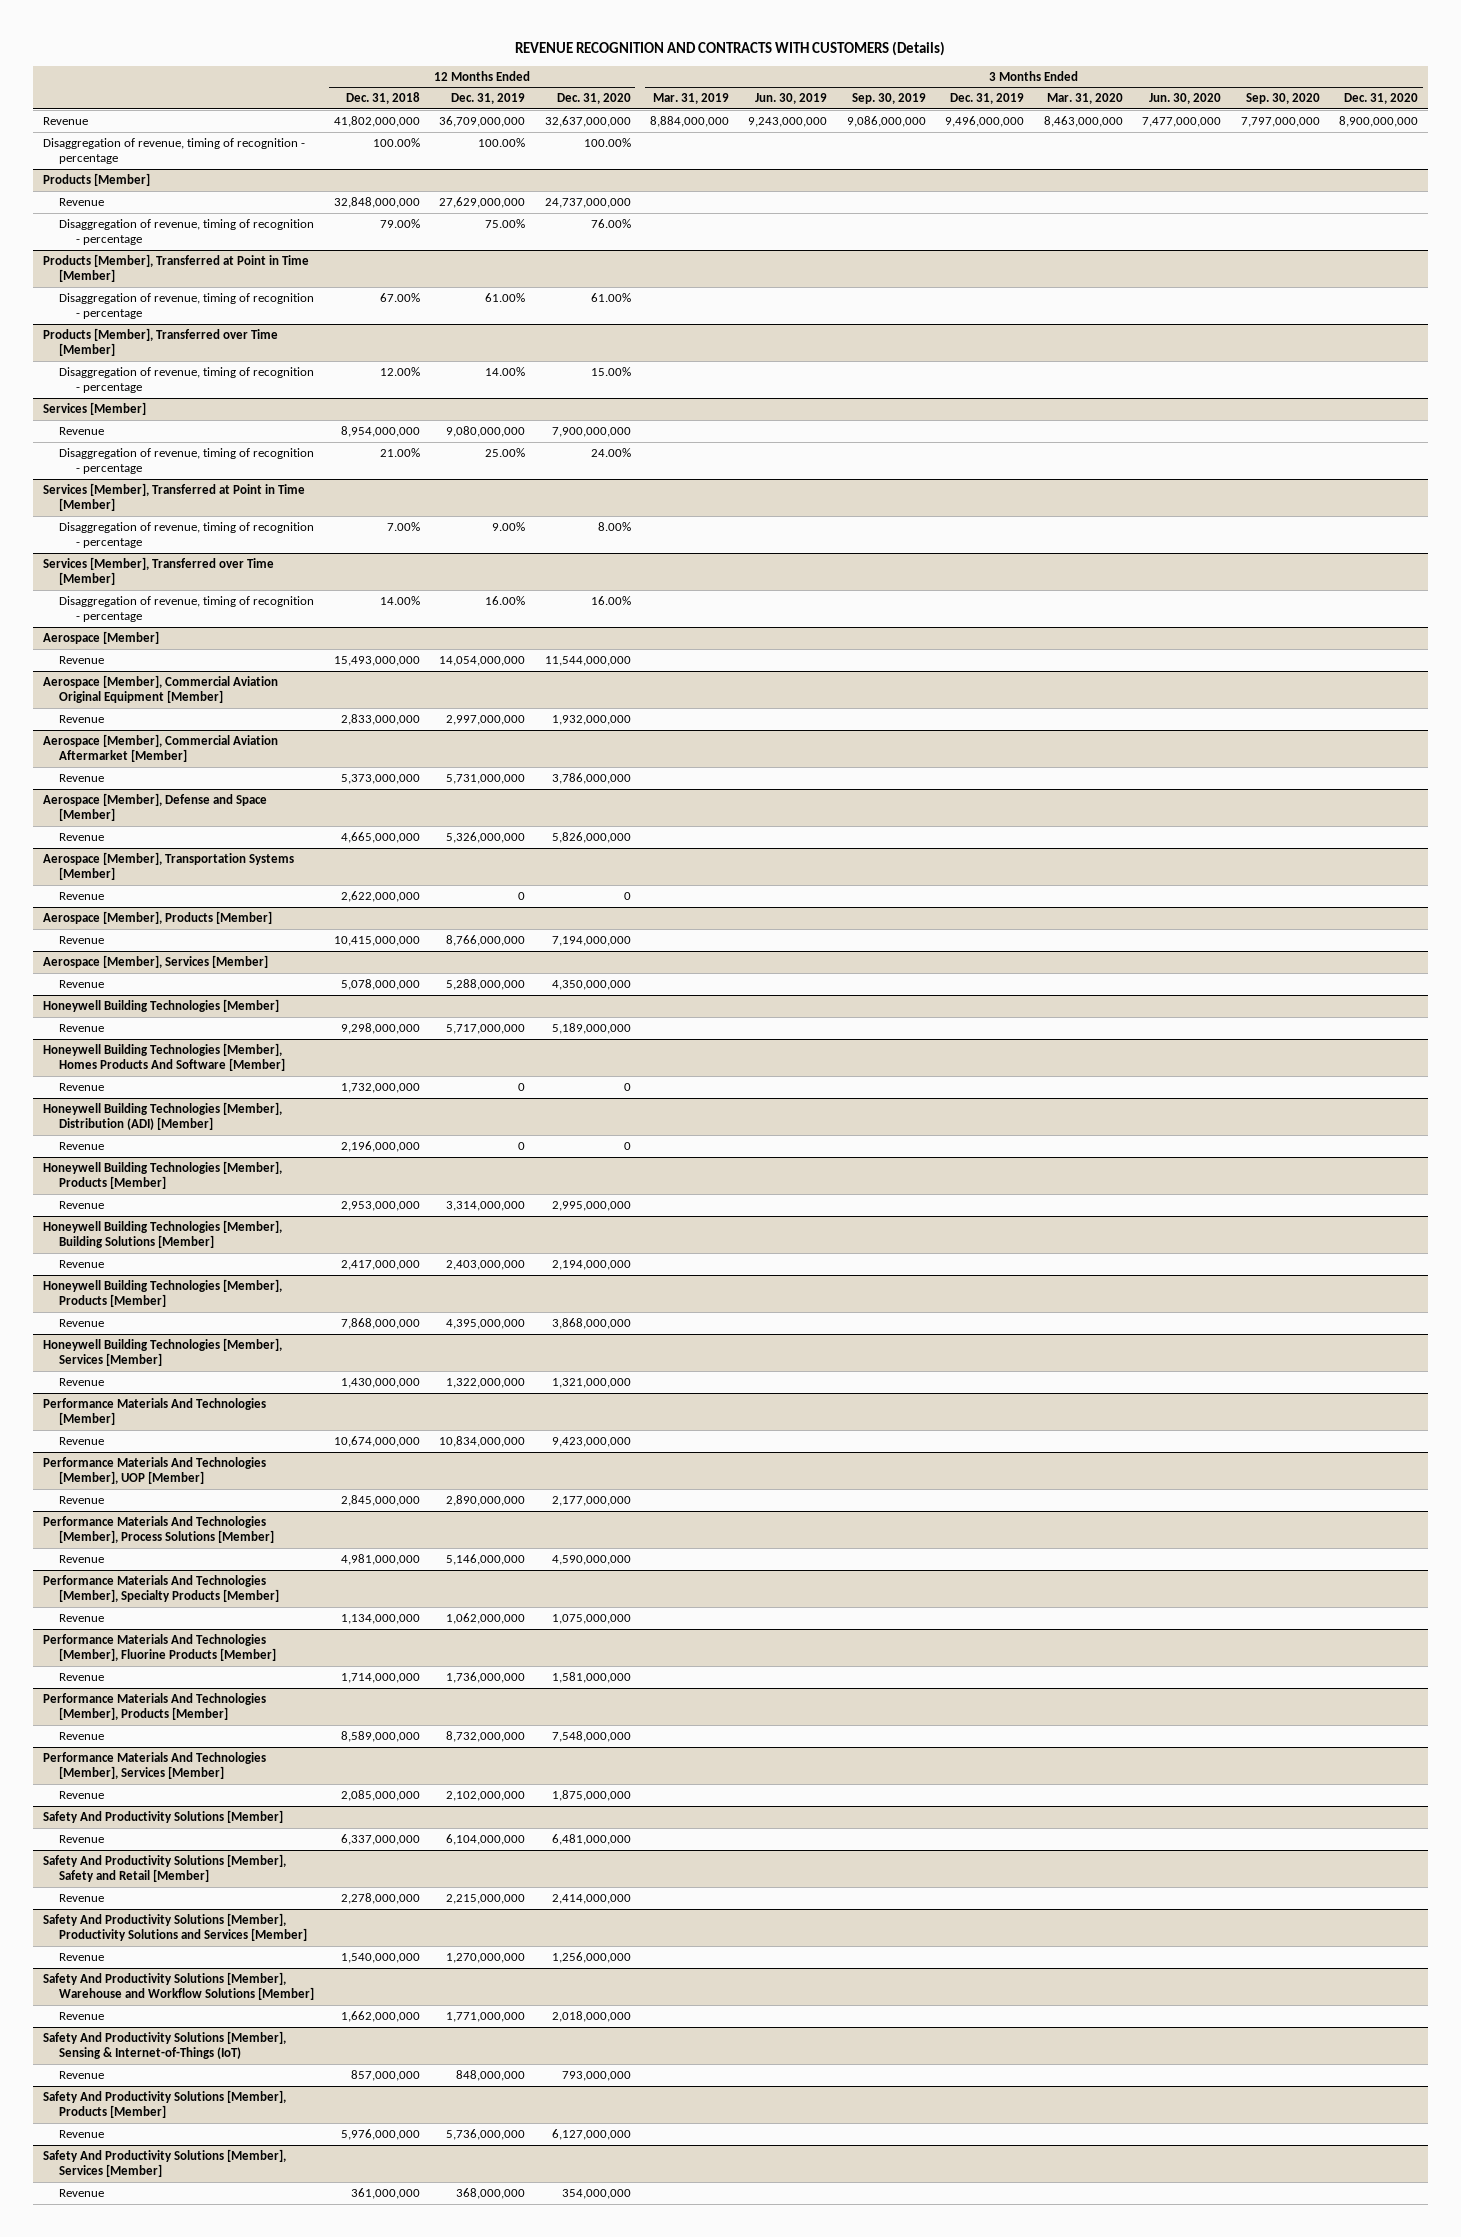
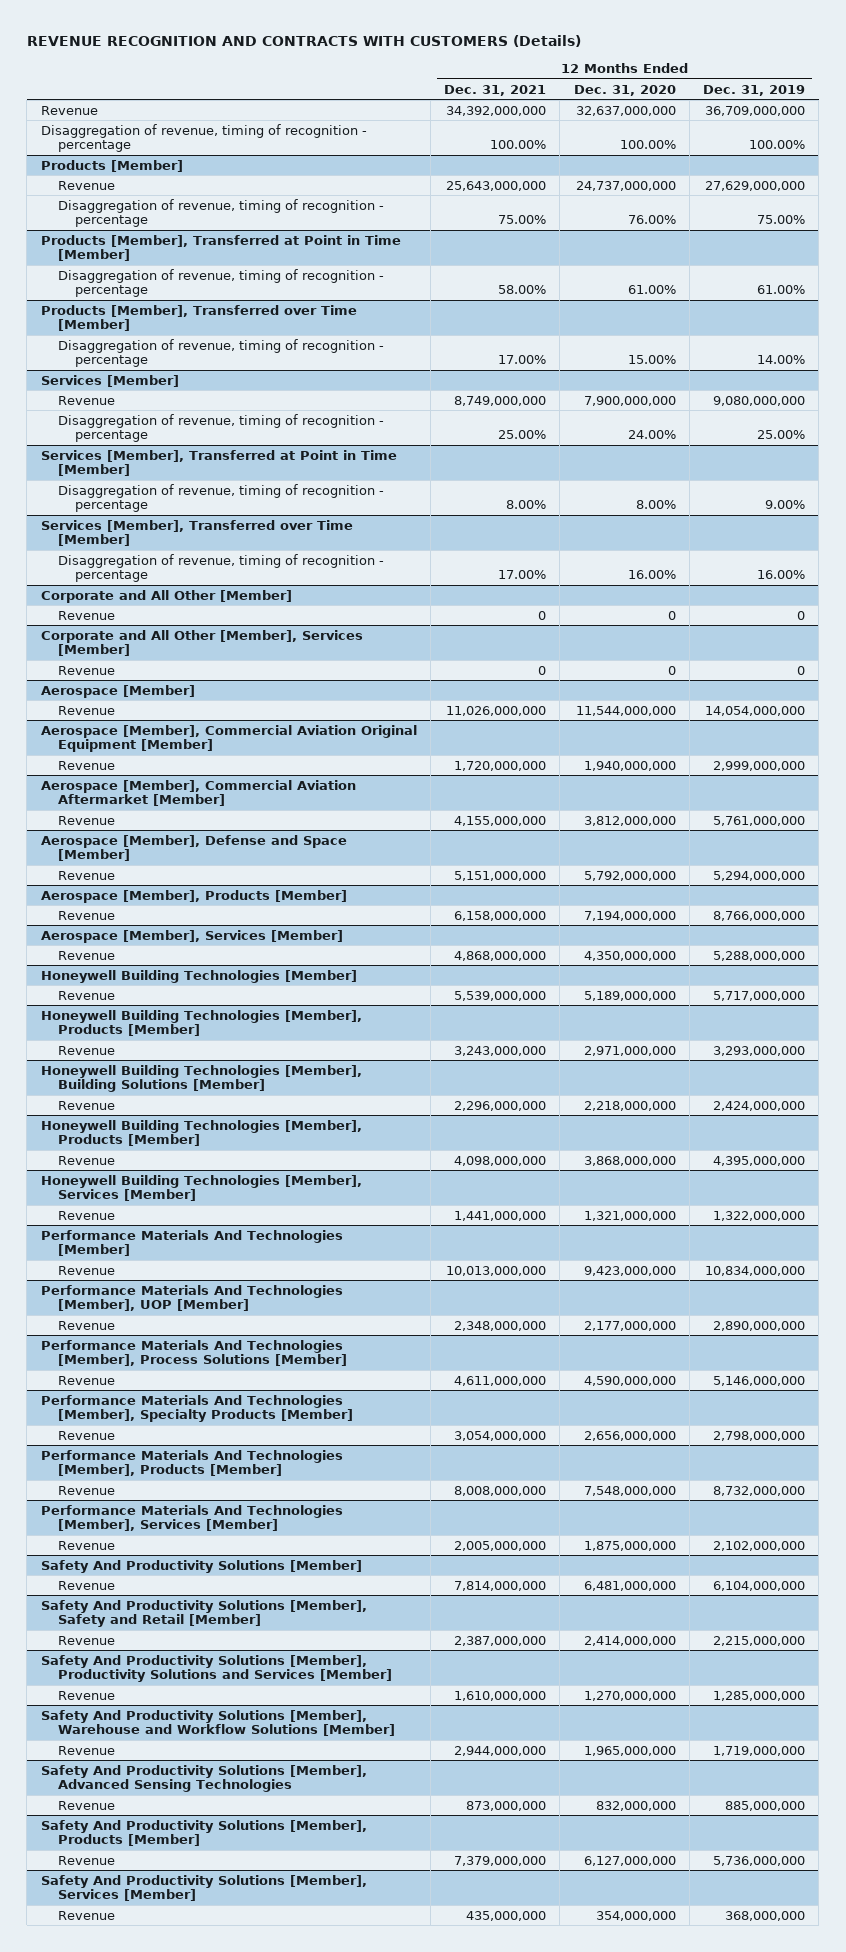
- | 12 Months Ended Dec. 31, 2018 | 12 Months Ended Dec. 31, 2019 | 12 Months Ended Dec. 31, 2020 | 3 Months Ended Mar. 31, 2019 | 3 Months Ended Jun. 30, 2019 | 3 Months Ended Sep. 30, 2019 | 3 Months Ended Dec. 31, 2019 | 3 Months Ended Mar. 31, 2020 | 3 Months Ended Jun. 30, 2020 | 3 Months Ended Sep. 30, 2020 | 3 Months Ended Dec. 31, 2020
+ | 12 Months Ended Dec. 31, 2021 | 12 Months Ended Dec. 31, 2020 | 12 Months Ended Dec. 31, 2019
+ Corporate and All Other [Member]
+ Revenue | 0 | 0 | 0
+ Corporate and All Other [Member], Services [Member]
+ Revenue | 0 | 0 | 0
@ Aerospace [Member], Commercial Aviation Original Equipment [Member]
- Revenue | 2,833,000,000 | 2,997,000,000 | 1,932,000,000 | | | | | | | |
+ Revenue | 1,720,000,000 | 1,940,000,000 | 2,999,000,000
@ Aerospace [Member], Commercial Aviation Aftermarket [Member]
- Revenue | 5,373,000,000 | 5,731,000,000 | 3,786,000,000 | | | | | | | |
+ Revenue | 4,155,000,000 | 3,812,000,000 | 5,761,000,000
@ Aerospace [Member], Defense and Space [Member]
- Revenue | 4,665,000,000 | 5,326,000,000 | 5,826,000,000 | | | | | | | |
- Aerospace [Member], Transportation Systems [Member]
- Revenue | 2,622,000,000 | 0 | 0 | | | | | | | |
@ Aerospace [Member], Defense and Space [Member]
+ Revenue | 5,151,000,000 | 5,792,000,000 | 5,294,000,000
- Honeywell Building Technologies [Member], Homes Products And Software [Member]
- Revenue | 1,732,000,000 | 0 | 0 | | | | | | | |
- Honeywell Building Technologies [Member], Distribution (ADI) [Member]
- Revenue | 2,196,000,000 | 0 | 0 | | | | | | | |
@ Honeywell Building Technologies [Member], Products [Member]
- Revenue | 2,953,000,000 | 3,314,000,000 | 2,995,000,000 | | | | | | | |
+ Revenue | 3,243,000,000 | 2,971,000,000 | 3,293,000,000
@ Honeywell Building Technologies [Member], Building Solutions [Member]
- Revenue | 2,417,000,000 | 2,403,000,000 | 2,194,000,000 | | | | | | | |
+ Revenue | 2,296,000,000 | 2,218,000,000 | 2,424,000,000
@ Performance Materials And Technologies [Member], Specialty Products [Member]
- Revenue | 1,134,000,000 | 1,062,000,000 | 1,075,000,000 | | | | | | | |
- Performance Materials And Technologies [Member], Fluorine Products [Member]
- Revenue | 1,714,000,000 | 1,736,000,000 | 1,581,000,000 | | | | | | | |
@ Performance Materials And Technologies [Member], Specialty Products [Member]
+ Revenue | 3,054,000,000 | 2,656,000,000 | 2,798,000,000
@ Safety And Productivity Solutions [Member], Productivity Solutions and Services [Member]
- Revenue | 1,540,000,000 | 1,270,000,000 | 1,256,000,000 | | | | | | | |
+ Revenue | 1,610,000,000 | 1,270,000,000 | 1,285,000,000
@ Safety And Productivity Solutions [Member], Warehouse and Workflow Solutions [Member]
- Revenue | 1,662,000,000 | 1,771,000,000 | 2,018,000,000 | | | | | | | |
- Safety And Productivity Solutions [Member], Sensing & Internet-of-Things (IoT)
- Revenue | 857,000,000 | 848,000,000 | 793,000,000 | | | | | | | |
@ Safety And Productivity Solutions [Member], Warehouse and Workflow Solutions [Member]
+ Revenue | 2,944,000,000 | 1,965,000,000 | 1,719,000,000
+ Safety And Productivity Solutions [Member], Advanced Sensing Technologies
+ Revenue | 873,000,000 | 832,000,000 | 885,000,000

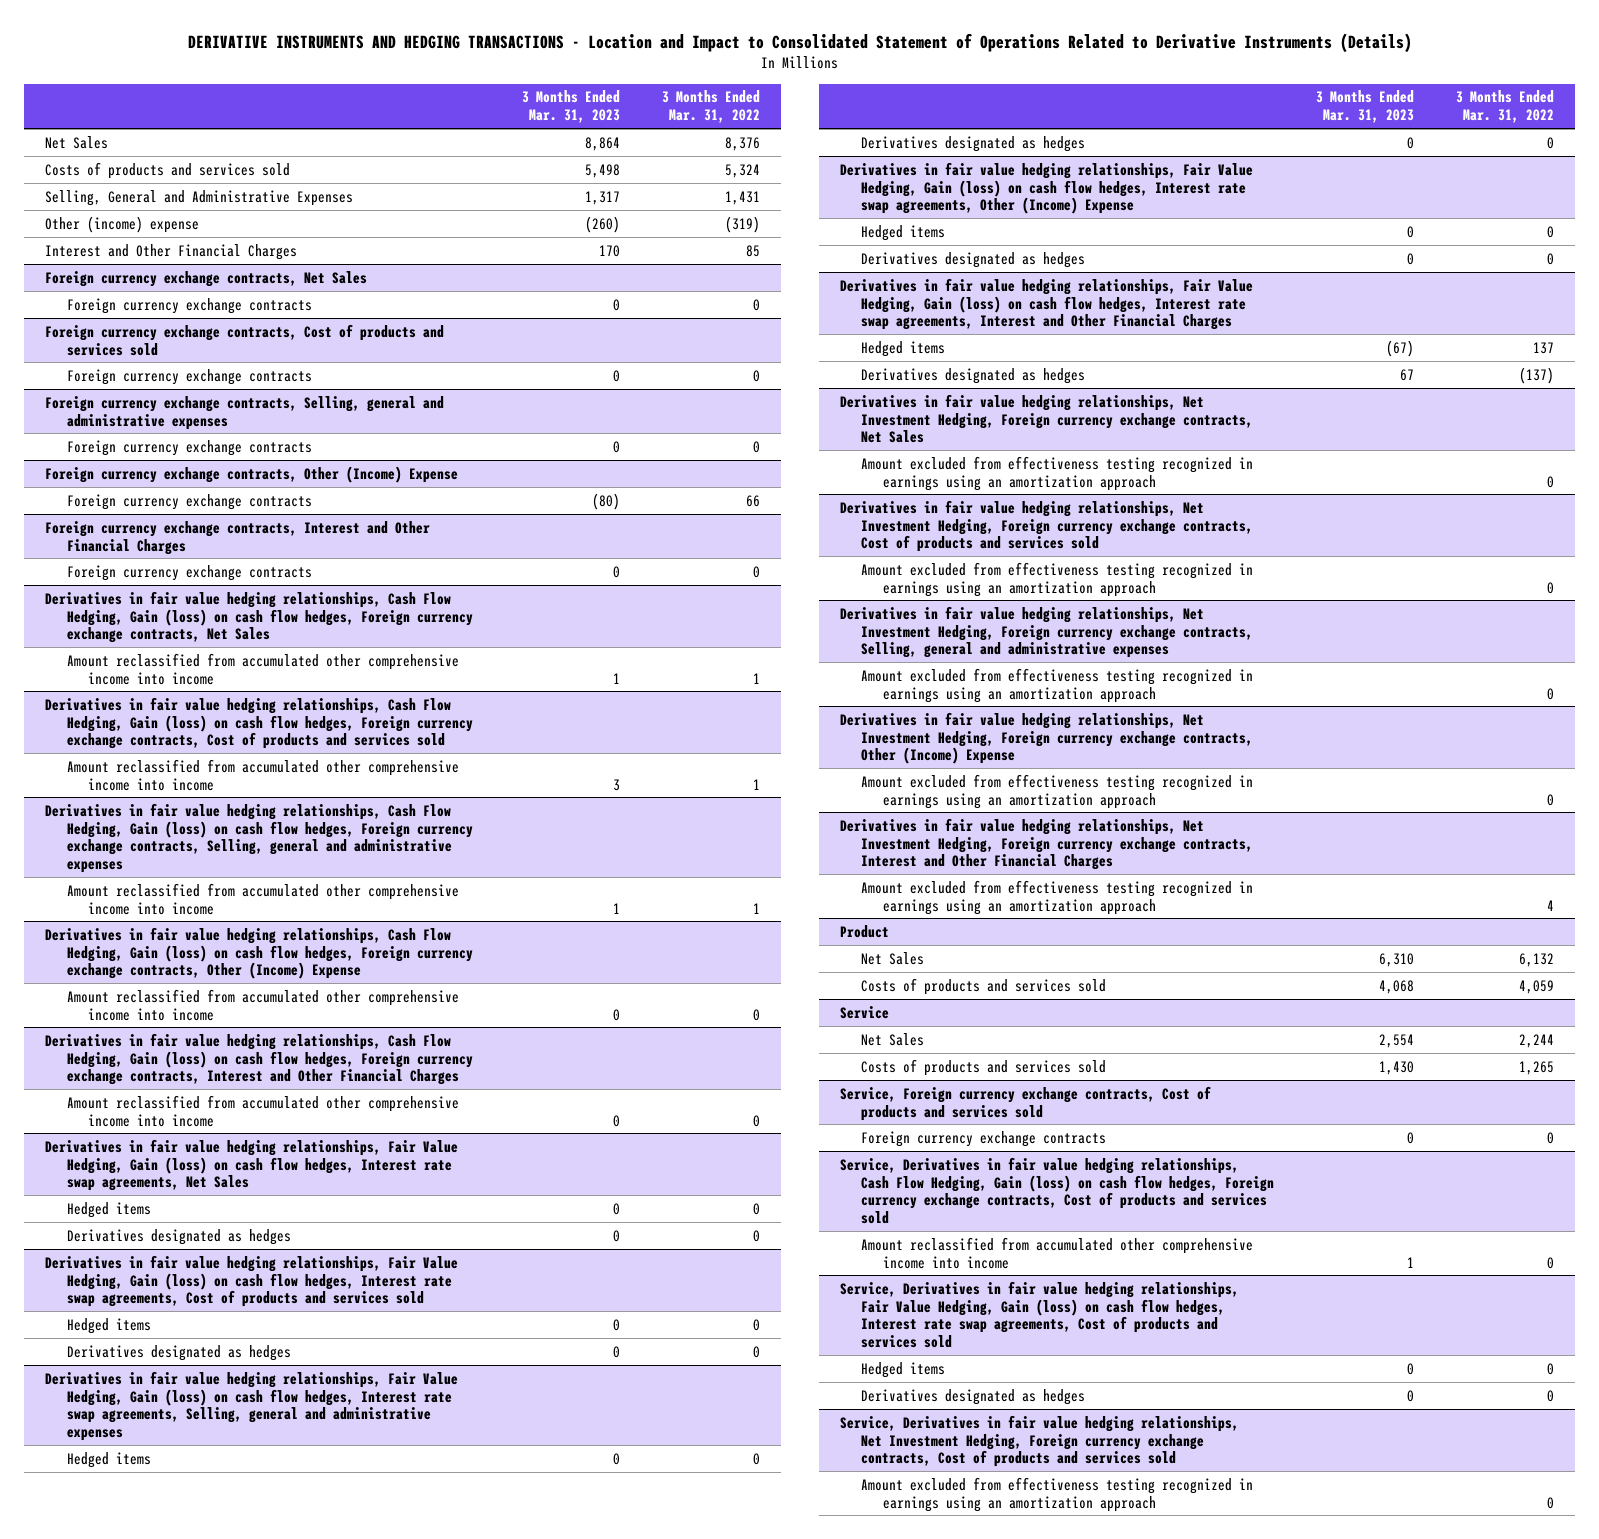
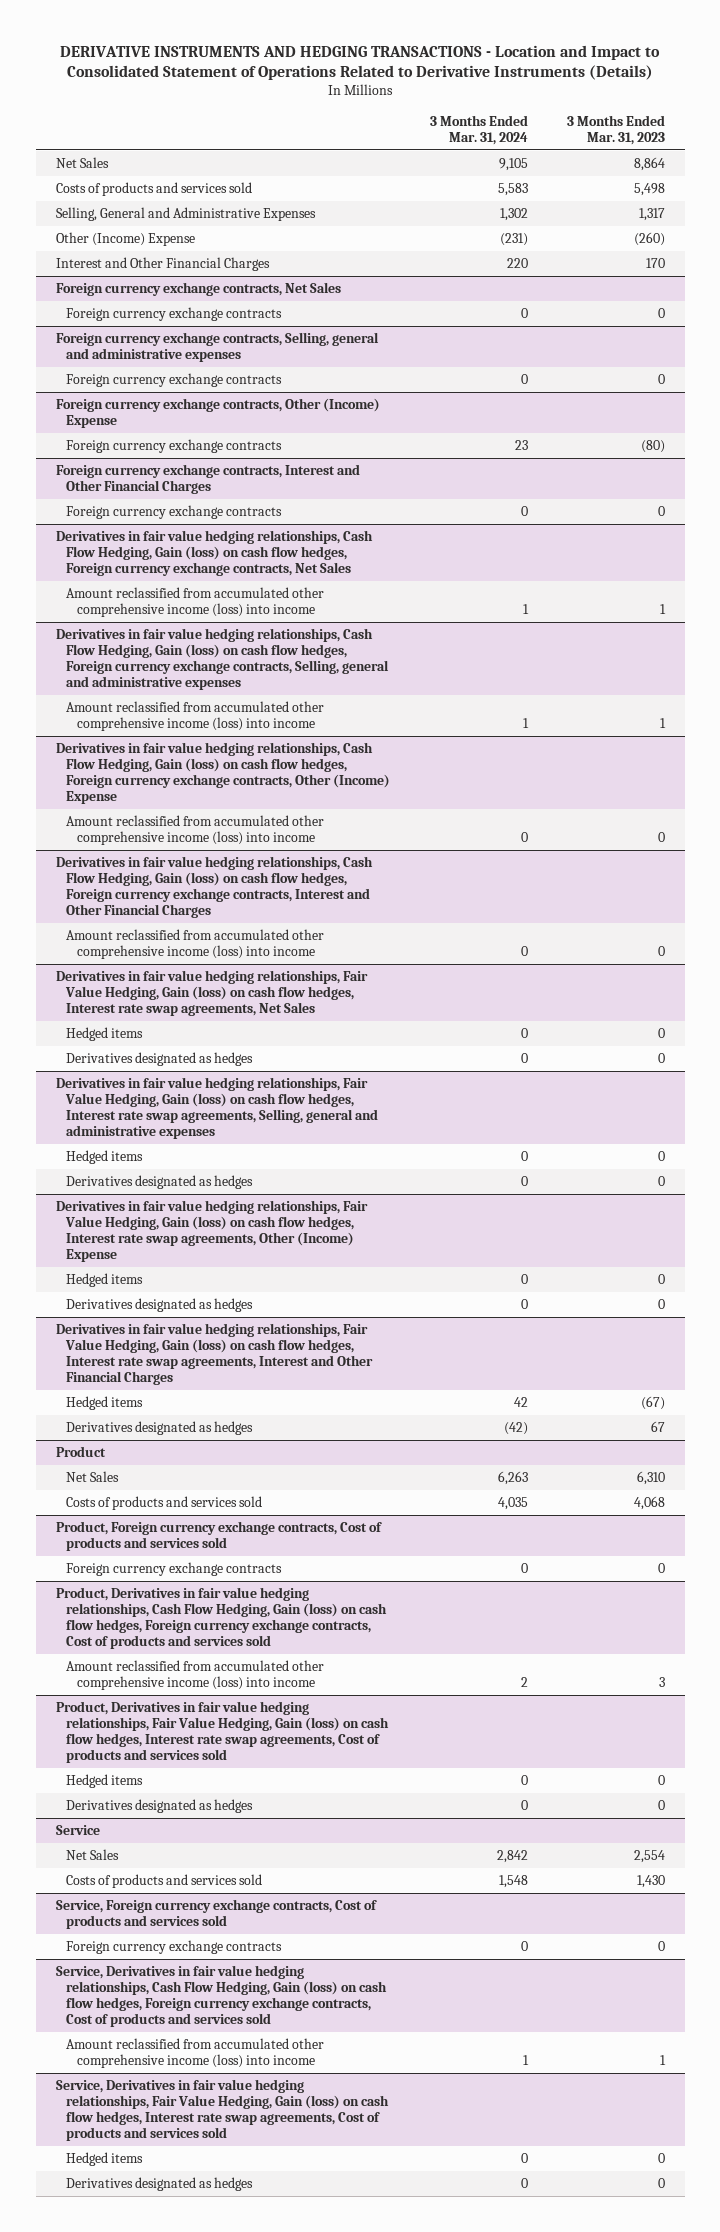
- | 3 Months Ended Mar. 31, 2023 | 3 Months Ended Mar. 31, 2022
+ | 3 Months Ended Mar. 31, 2024 | 3 Months Ended Mar. 31, 2023
- Other (income) expense | (260) | (319)
+ Other (Income) Expense | (231) | (260)
- Foreign currency exchange contracts, Cost of products and services sold
- Foreign currency exchange contracts | 0 | 0
@ Derivatives in fair value hedging relationships, Cash Flow Hedging, Gain (loss) on cash flow hedges, Foreign currency exchange contracts, Net Sales
- Amount reclassified from accumulated other comprehensive income into income | 1 | 1
- Derivatives in fair value hedging relationships, Cash Flow Hedging, Gain (loss) on cash flow hedges, Foreign currency exchange contracts, Cost of products and services sold
- Amount reclassified from accumulated other comprehensive income into income | 3 | 1
@ Derivatives in fair value hedging relationships, Cash Flow Hedging, Gain (loss) on cash flow hedges, Foreign currency exchange contracts, Net Sales
+ Amount reclassified from accumulated other comprehensive income (loss) into income | 1 | 1
@ Derivatives in fair value hedging relationships, Cash Flow Hedging, Gain (loss) on cash flow hedges, Foreign currency exchange contracts, Selling, general and administrative expenses
- Amount reclassified from accumulated other comprehensive income into income | 1 | 1
+ Amount reclassified from accumulated other comprehensive income (loss) into income | 1 | 1
@ Derivatives in fair value hedging relationships, Cash Flow Hedging, Gain (loss) on cash flow hedges, Foreign currency exchange contracts, Other (Income) Expense
- Amount reclassified from accumulated other comprehensive income into income | 0 | 0
+ Amount reclassified from accumulated other comprehensive income (loss) into income | 0 | 0
@ Derivatives in fair value hedging relationships, Cash Flow Hedging, Gain (loss) on cash flow hedges, Foreign currency exchange contracts, Interest and Other Financial Charges
- Amount reclassified from accumulated other comprehensive income into income | 0 | 0
+ Amount reclassified from accumulated other comprehensive income (loss) into income | 0 | 0
- Derivatives in fair value hedging relationships, Fair Value Hedging, Gain (loss) on cash flow hedges, Interest rate swap agreements, Cost of products and services sold
- Hedged items | 0 | 0
- Derivatives designated as hedges | 0 | 0
- Derivatives in fair value hedging relationships, Net Investment Hedging, Foreign currency exchange contracts, Net Sales
- Amount excluded from effectiveness testing recognized in earnings using an amortization approach | | 0
- Derivatives in fair value hedging relationships, Net Investment Hedging, Foreign currency exchange contracts, Cost of products and services sold
- Amount excluded from effectiveness testing recognized in earnings using an amortization approach | | 0
- Derivatives in fair value hedging relationships, Net Investment Hedging, Foreign currency exchange contracts, Selling, general and administrative expenses
- Amount excluded from effectiveness testing recognized in earnings using an amortization approach | | 0
- Derivatives in fair value hedging relationships, Net Investment Hedging, Foreign currency exchange contracts, Other (Income) Expense
- Amount excluded from effectiveness testing recognized in earnings using an amortization approach | | 0
- Derivatives in fair value hedging relationships, Net Investment Hedging, Foreign currency exchange contracts, Interest and Other Financial Charges
- Amount excluded from effectiveness testing recognized in earnings using an amortization approach | | 4
+ Product, Foreign currency exchange contracts, Cost of products and services sold
+ Foreign currency exchange contracts | 0 | 0
+ Product, Derivatives in fair value hedging relationships, Cash Flow Hedging, Gain (loss) on cash flow hedges, Foreign currency exchange contracts, Cost of products and services sold
+ Amount reclassified from accumulated other comprehensive income (loss) into income | 2 | 3
+ Product, Derivatives in fair value hedging relationships, Fair Value Hedging, Gain (loss) on cash flow hedges, Interest rate swap agreements, Cost of products and services sold
+ Hedged items | 0 | 0
+ Derivatives designated as hedges | 0 | 0
@ Service, Derivatives in fair value hedging relationships, Cash Flow Hedging, Gain (loss) on cash flow hedges, Foreign currency exchange contracts, Cost of products and services sold
- Amount reclassified from accumulated other comprehensive income into income | 1 | 0
+ Amount reclassified from accumulated other comprehensive income (loss) into income | 1 | 1
- Service, Derivatives in fair value hedging relationships, Net Investment Hedging, Foreign currency exchange contracts, Cost of products and services sold
- Amount excluded from effectiveness testing recognized in earnings using an amortization approach | | 0

